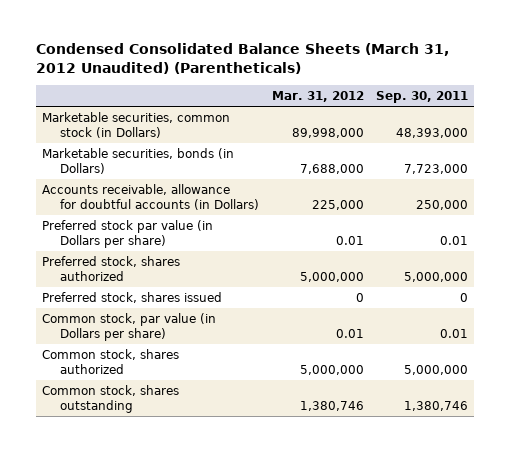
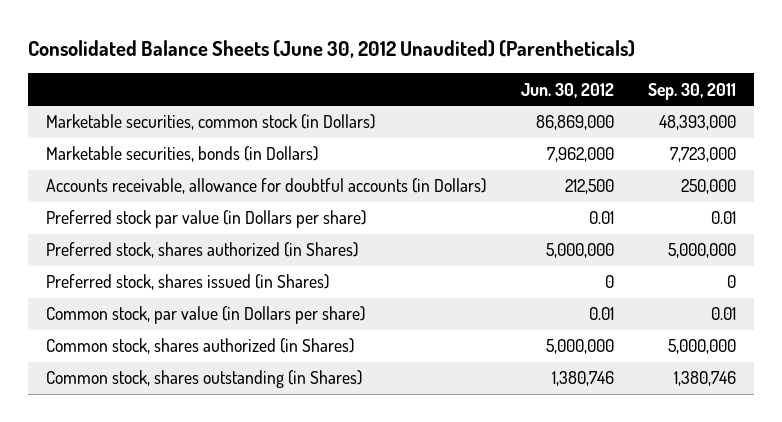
- Condensed Consolidated Balance Sheets (March 31, 2012 Unaudited) (Parentheticals)
+ Consolidated Balance Sheets (June 30, 2012 Unaudited) (Parentheticals)
- | Mar. 31, 2012 | Sep. 30, 2011
+ | Jun. 30, 2012 | Sep. 30, 2011
- Preferred stock, shares authorized | 5,000,000 | 5,000,000
- Preferred stock, shares issued | 0 | 0
+ Preferred stock, shares authorized (in Shares) | 5,000,000 | 5,000,000
+ Preferred stock, shares issued (in Shares) | 0 | 0
- Common stock, shares authorized | 5,000,000 | 5,000,000
- Common stock, shares outstanding | 1,380,746 | 1,380,746
+ Common stock, shares authorized (in Shares) | 5,000,000 | 5,000,000
+ Common stock, shares outstanding (in Shares) | 1,380,746 | 1,380,746

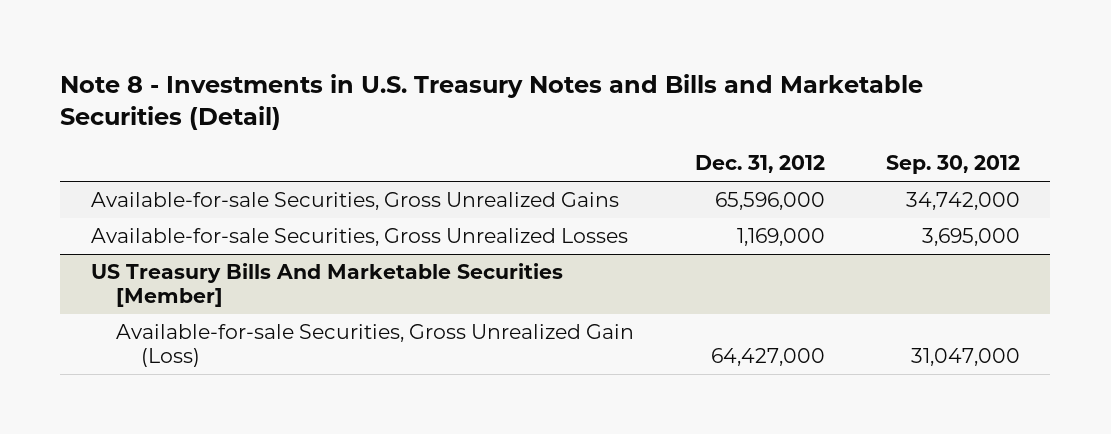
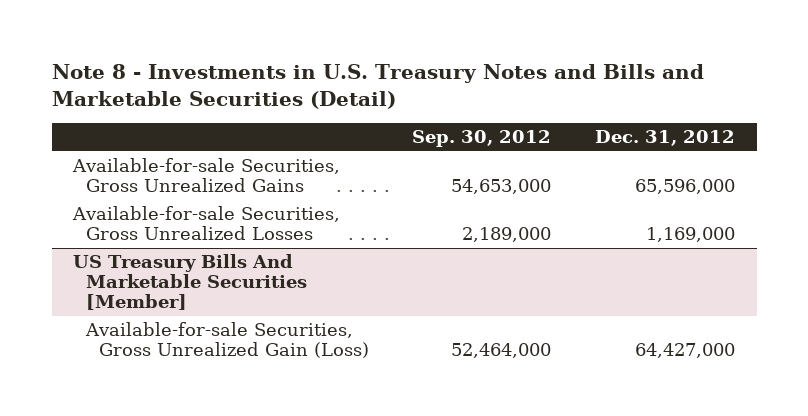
- | Dec. 31, 2012 | Sep. 30, 2012
+ | Sep. 30, 2012 | Dec. 31, 2012
- Available-for-sale Securities, Gross Unrealized Gains | 65,596,000 | 34,742,000
- Available-for-sale Securities, Gross Unrealized Losses | 1,169,000 | 3,695,000
+ Available-for-sale Securities, Gross Unrealized Gains | 54,653,000 | 65,596,000
+ Available-for-sale Securities, Gross Unrealized Losses | 2,189,000 | 1,169,000
@ US Treasury Bills And Marketable Securities [Member]
- Available-for-sale Securities, Gross Unrealized Gain (Loss) | 64,427,000 | 31,047,000
+ Available-for-sale Securities, Gross Unrealized Gain (Loss) | 52,464,000 | 64,427,000

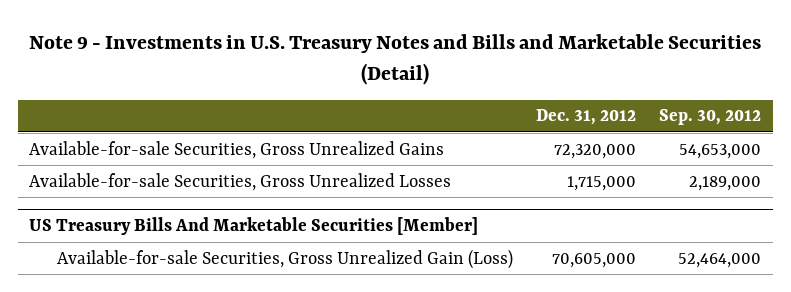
- Note 8 - Investments in U.S. Treasury Notes and Bills and Marketable Securities (Detail)
+ Note 9 - Investments in U.S. Treasury Notes and Bills and Marketable Securities (Detail)
- | Sep. 30, 2012 | Dec. 31, 2012
+ | Dec. 31, 2012 | Sep. 30, 2012
- Available-for-sale Securities, Gross Unrealized Gains | 54,653,000 | 65,596,000
- Available-for-sale Securities, Gross Unrealized Losses | 2,189,000 | 1,169,000
+ Available-for-sale Securities, Gross Unrealized Gains | 72,320,000 | 54,653,000
+ Available-for-sale Securities, Gross Unrealized Losses | 1,715,000 | 2,189,000
@ US Treasury Bills And Marketable Securities [Member]
- Available-for-sale Securities, Gross Unrealized Gain (Loss) | 52,464,000 | 64,427,000
+ Available-for-sale Securities, Gross Unrealized Gain (Loss) | 70,605,000 | 52,464,000

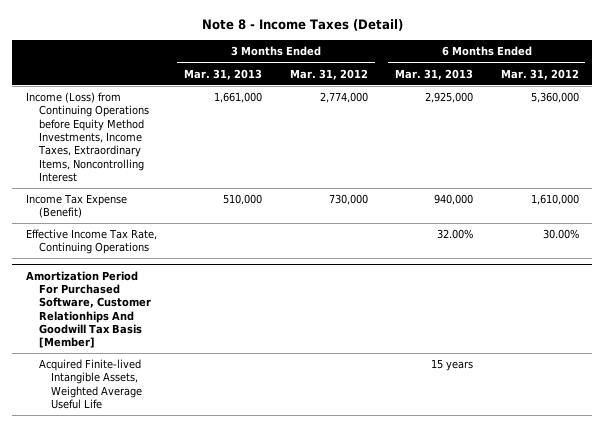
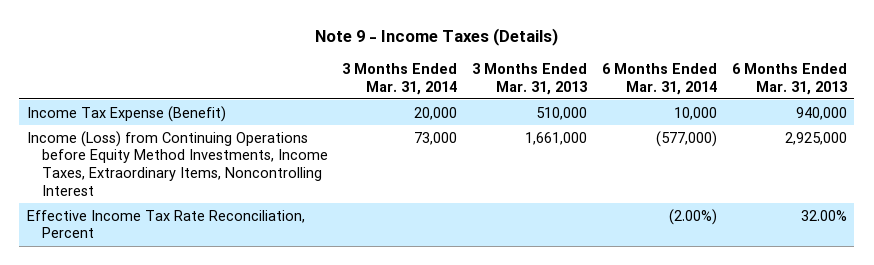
- Note 8 - Income Taxes (Detail)
+ Note 9 - Income Taxes (Details)
- | 3 Months Ended Mar. 31, 2013 | 3 Months Ended Mar. 31, 2012 | 6 Months Ended Mar. 31, 2013 | 6 Months Ended Mar. 31, 2012
+ | 3 Months Ended Mar. 31, 2014 | 3 Months Ended Mar. 31, 2013 | 6 Months Ended Mar. 31, 2014 | 6 Months Ended Mar. 31, 2013
- Effective Income Tax Rate, Continuing Operations | | | 32.00% | 30.00%
- Amortization Period For Purchased Software, Customer Relationhips And Goodwill Tax Basis [Member]
- Acquired Finite-lived Intangible Assets, Weighted Average Useful Life | | | 15 years |
moved down: Income (Loss) from Continuing Operations before Equity Method Investments, Income Taxes, Extraordinary Items, Noncontrolling Interest | 73,000 | 1,661,000 | (577,000) | 2,925,000
+ Effective Income Tax Rate Reconciliation, Percent | | | (2.00%) | 32.00%

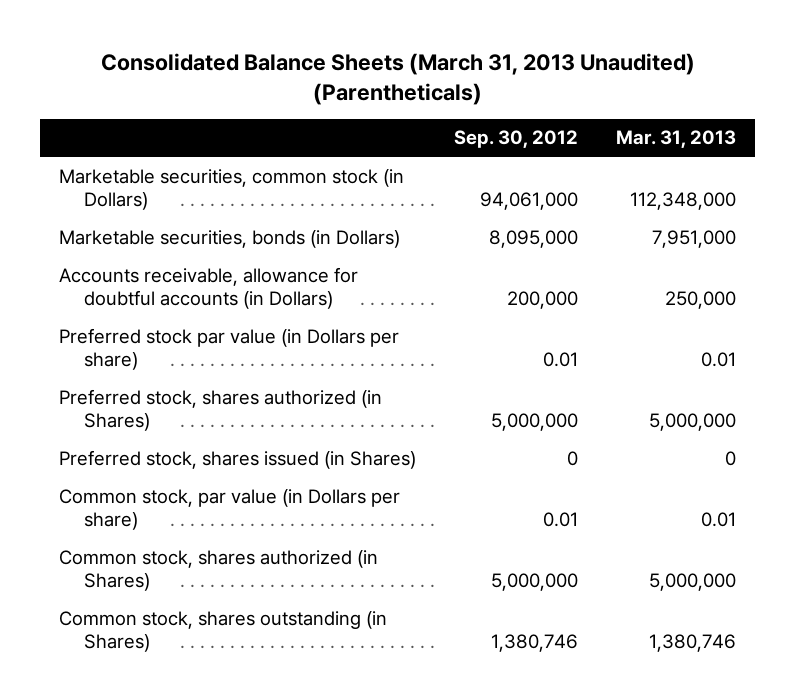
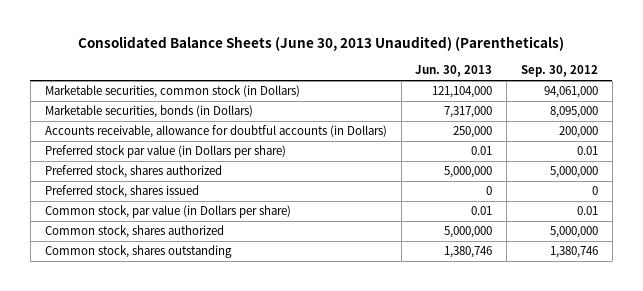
- Consolidated Balance Sheets (March 31, 2013 Unaudited) (Parentheticals)
+ Consolidated Balance Sheets (June 30, 2013 Unaudited) (Parentheticals)
- | Sep. 30, 2012 | Mar. 31, 2013
+ | Jun. 30, 2013 | Sep. 30, 2012
- Preferred stock, shares authorized (in Shares) | 5,000,000 | 5,000,000
- Preferred stock, shares issued (in Shares) | 0 | 0
+ Preferred stock, shares authorized | 5,000,000 | 5,000,000
+ Preferred stock, shares issued | 0 | 0
- Common stock, shares authorized (in Shares) | 5,000,000 | 5,000,000
- Common stock, shares outstanding (in Shares) | 1,380,746 | 1,380,746
+ Common stock, shares authorized | 5,000,000 | 5,000,000
+ Common stock, shares outstanding | 1,380,746 | 1,380,746

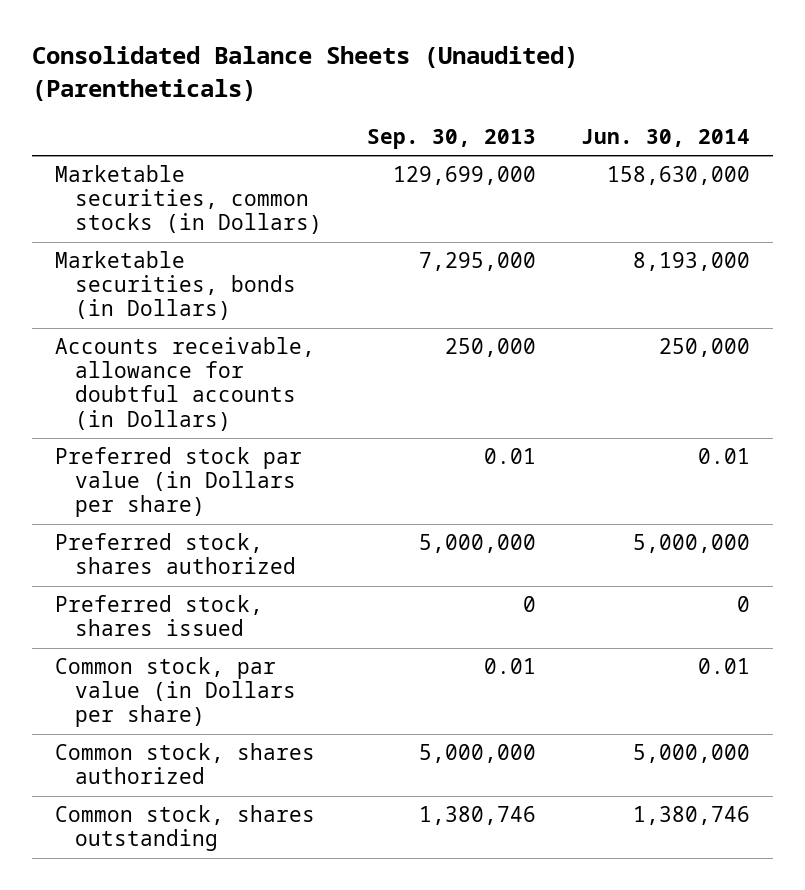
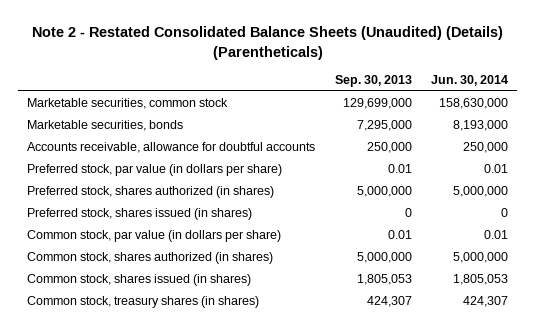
- Consolidated Balance Sheets (Unaudited) (Parentheticals)
+ Note 2 - Restated Consolidated Balance Sheets (Unaudited) (Details) (Parentheticals)
- Marketable securities, common stocks (in Dollars) | 129,699,000 | 158,630,000
- Marketable securities, bonds (in Dollars) | 7,295,000 | 8,193,000
- Accounts receivable, allowance for doubtful accounts (in Dollars) | 250,000 | 250,000
- Preferred stock par value (in Dollars per share) | 0.01 | 0.01
- Preferred stock, shares authorized | 5,000,000 | 5,000,000
- Preferred stock, shares issued | 0 | 0
- Common stock, par value (in Dollars per share) | 0.01 | 0.01
- Common stock, shares authorized | 5,000,000 | 5,000,000
- Common stock, shares outstanding | 1,380,746 | 1,380,746
+ Marketable securities, common stock | 129,699,000 | 158,630,000
+ Marketable securities, bonds | 7,295,000 | 8,193,000
+ Accounts receivable, allowance for doubtful accounts | 250,000 | 250,000
+ Preferred stock, par value (in dollars per share) | 0.01 | 0.01
+ Preferred stock, shares authorized (in shares) | 5,000,000 | 5,000,000
+ Preferred stock, shares issued (in shares) | 0 | 0
+ Common stock, par value (in dollars per share) | 0.01 | 0.01
+ Common stock, shares authorized (in shares) | 5,000,000 | 5,000,000
+ Common stock, shares issued (in shares) | 1,805,053 | 1,805,053
+ Common stock, treasury shares (in shares) | 424,307 | 424,307

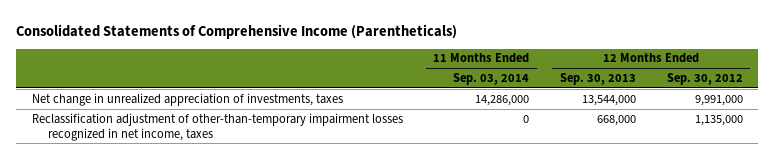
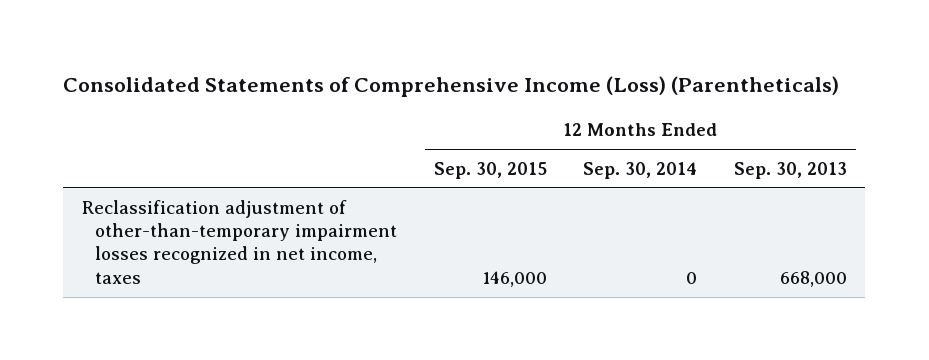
- Consolidated Statements of Comprehensive Income (Parentheticals)
+ Consolidated Statements of Comprehensive Income (Loss) (Parentheticals)
- | 11 Months Ended Sep. 03, 2014 | 12 Months Ended Sep. 30, 2013 | 12 Months Ended Sep. 30, 2012
+ | 12 Months Ended Sep. 30, 2015 | 12 Months Ended Sep. 30, 2014 | 12 Months Ended Sep. 30, 2013
- Net change in unrealized appreciation of investments, taxes | 14,286,000 | 13,544,000 | 9,991,000

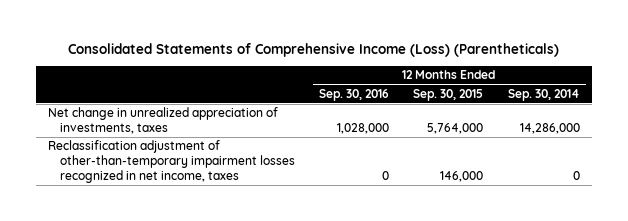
- | 12 Months Ended Sep. 30, 2015 | 12 Months Ended Sep. 30, 2014 | 12 Months Ended Sep. 30, 2013
+ | 12 Months Ended Sep. 30, 2016 | 12 Months Ended Sep. 30, 2015 | 12 Months Ended Sep. 30, 2014
+ Net change in unrealized appreciation of investments, taxes | 1,028,000 | 5,764,000 | 14,286,000

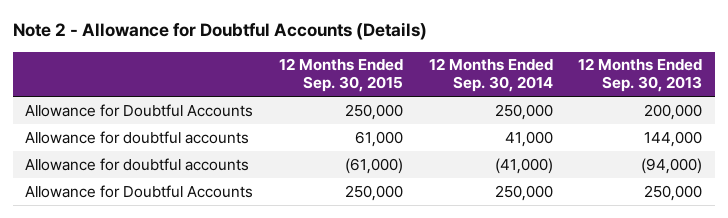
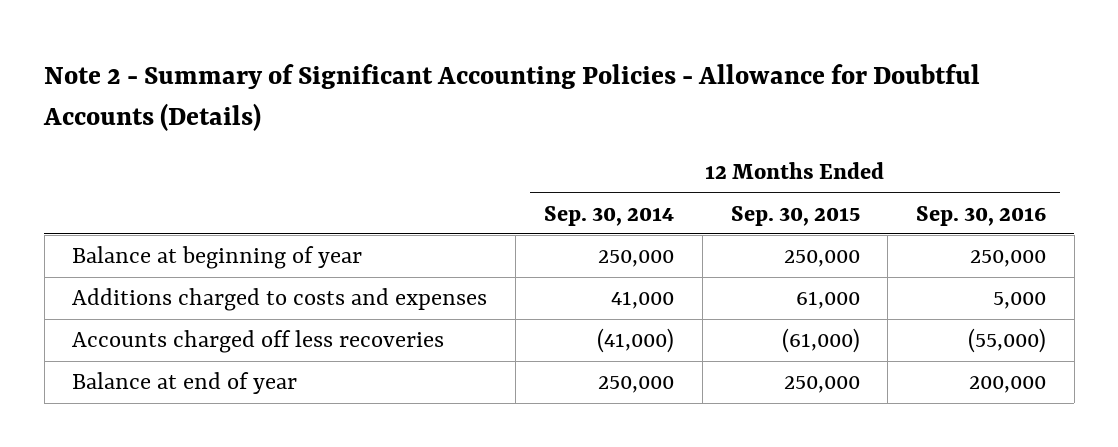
- Note 2 - Allowance for Doubtful Accounts (Details)
+ Note 2 - Summary of Significant Accounting Policies - Allowance for Doubtful Accounts (Details)
- | 12 Months Ended Sep. 30, 2015 | 12 Months Ended Sep. 30, 2014 | 12 Months Ended Sep. 30, 2013
+ | 12 Months Ended Sep. 30, 2014 | 12 Months Ended Sep. 30, 2015 | 12 Months Ended Sep. 30, 2016
- Allowance for Doubtful Accounts | 250,000 | 250,000 | 200,000
- Allowance for doubtful accounts | 61,000 | 41,000 | 144,000
- Allowance for doubtful accounts | (61,000) | (41,000) | (94,000)
- Allowance for Doubtful Accounts | 250,000 | 250,000 | 250,000
+ Balance at beginning of year | 250,000 | 250,000 | 250,000
+ Additions charged to costs and expenses | 41,000 | 61,000 | 5,000
+ Accounts charged off less recoveries | (41,000) | (61,000) | (55,000)
+ Balance at end of year | 250,000 | 250,000 | 200,000

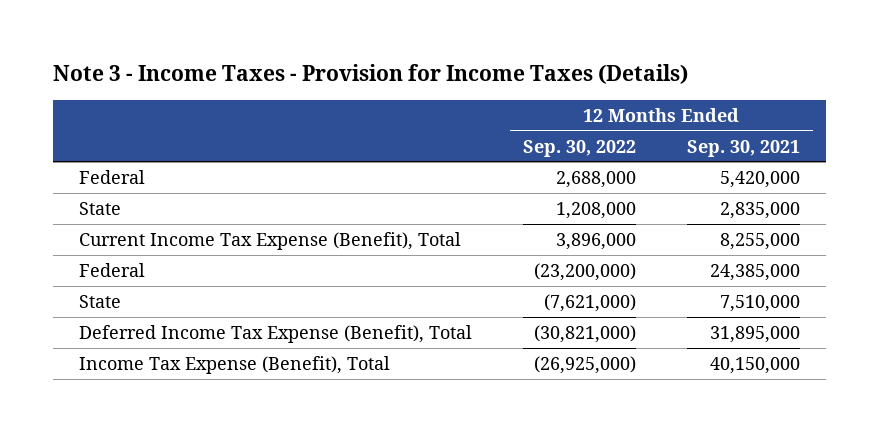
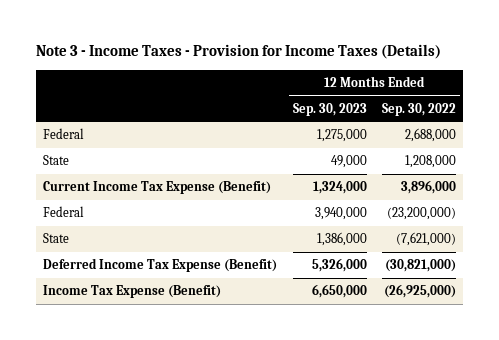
- | 12 Months Ended Sep. 30, 2022 | 12 Months Ended Sep. 30, 2021
+ | 12 Months Ended Sep. 30, 2023 | 12 Months Ended Sep. 30, 2022
- Current Income Tax Expense (Benefit), Total | 3,896,000 | 8,255,000
+ Current Income Tax Expense (Benefit) | 1,324,000 | 3,896,000
- Deferred Income Tax Expense (Benefit), Total | (30,821,000) | 31,895,000
- Income Tax Expense (Benefit), Total | (26,925,000) | 40,150,000
+ Deferred Income Tax Expense (Benefit) | 5,326,000 | (30,821,000)
+ Income Tax Expense (Benefit) | 6,650,000 | (26,925,000)

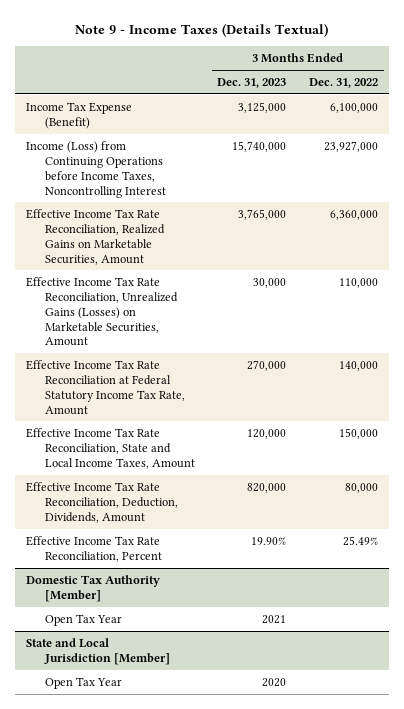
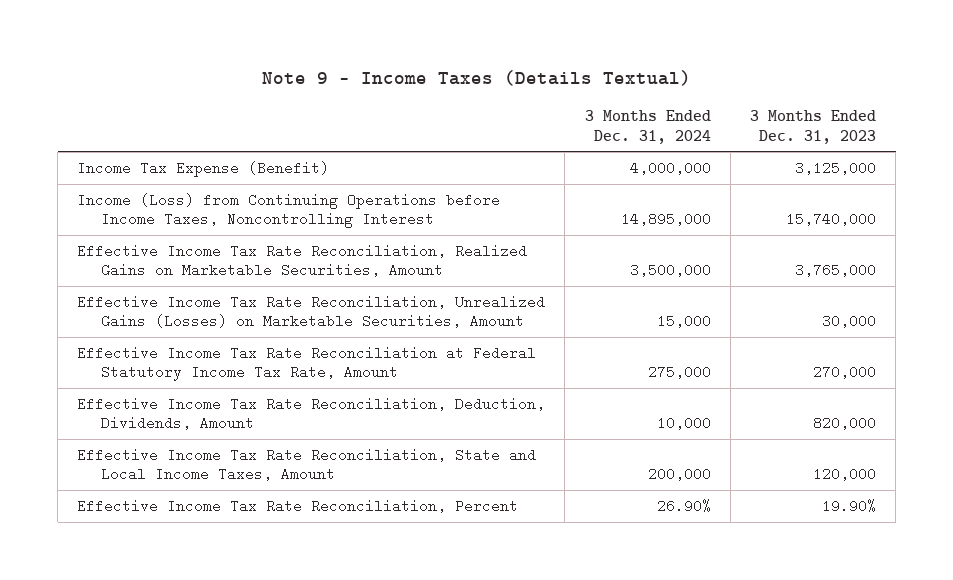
- | 3 Months Ended Dec. 31, 2023 | 3 Months Ended Dec. 31, 2022
+ | 3 Months Ended Dec. 31, 2024 | 3 Months Ended Dec. 31, 2023
moved down: Effective Income Tax Rate Reconciliation, State and Local Income Taxes, Amount | 200,000 | 120,000
- Domestic Tax Authority [Member]
- Open Tax Year | 2021 |
- State and Local Jurisdiction [Member]
- Open Tax Year | 2020 |

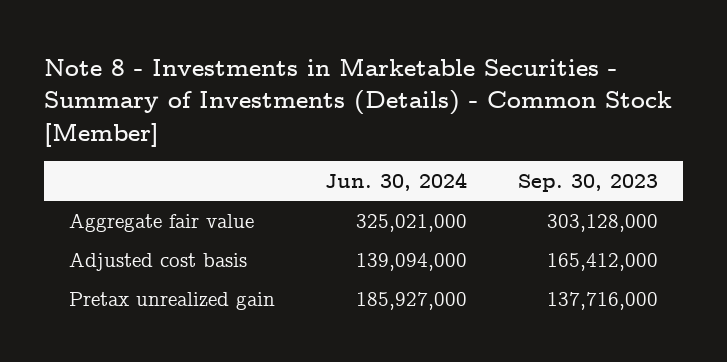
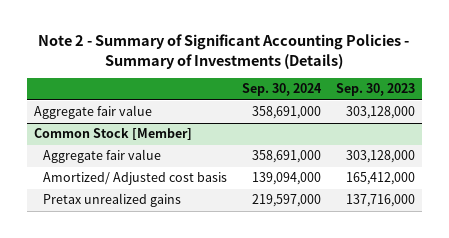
- Note 8 - Investments in Marketable Securities - Summary of Investments (Details) - Common Stock [Member]
+ Note 2 - Summary of Significant Accounting Policies - Summary of Investments (Details)
- | Jun. 30, 2024 | Sep. 30, 2023
+ | Sep. 30, 2024 | Sep. 30, 2023
- Adjusted cost basis | 139,094,000 | 165,412,000
- Pretax unrealized gain | 185,927,000 | 137,716,000
+ Common Stock [Member]
+ Aggregate fair value | 358,691,000 | 303,128,000
+ Amortized/ Adjusted cost basis | 139,094,000 | 165,412,000
+ Pretax unrealized gains | 219,597,000 | 137,716,000

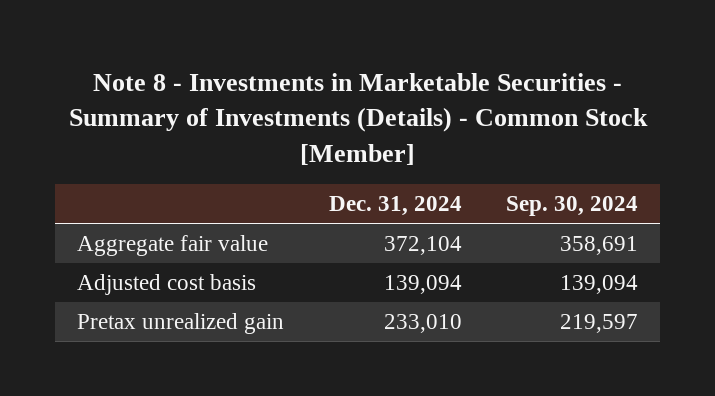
- Note 2 - Summary of Significant Accounting Policies - Summary of Investments (Details)
+ Note 8 - Investments in Marketable Securities - Summary of Investments (Details) - Common Stock [Member]
- | Sep. 30, 2024 | Sep. 30, 2023
+ | Dec. 31, 2024 | Sep. 30, 2024
- Aggregate fair value | 358,691,000 | 303,128,000
- Common Stock [Member]
- Aggregate fair value | 358,691,000 | 303,128,000
- Amortized/ Adjusted cost basis | 139,094,000 | 165,412,000
- Pretax unrealized gains | 219,597,000 | 137,716,000
+ Aggregate fair value | 372,104 | 358,691
+ Adjusted cost basis | 139,094 | 139,094
+ Pretax unrealized gain | 233,010 | 219,597

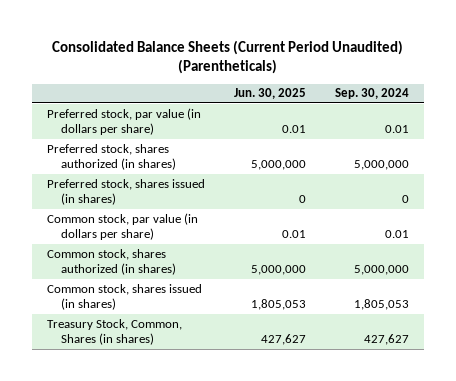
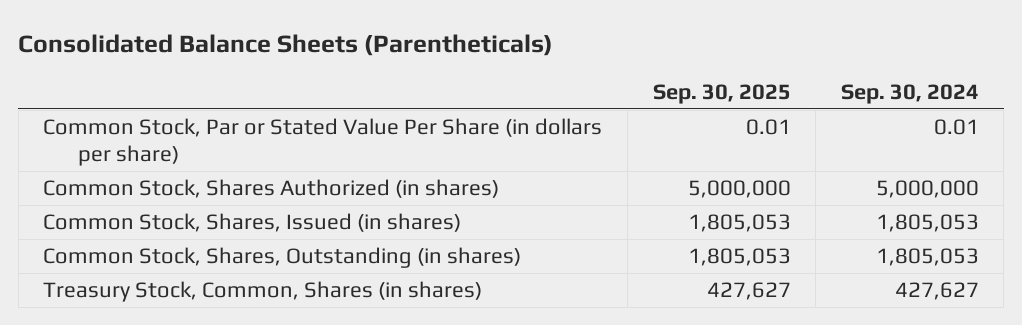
- Consolidated Balance Sheets (Current Period Unaudited) (Parentheticals)
+ Consolidated Balance Sheets (Parentheticals)
- | Jun. 30, 2025 | Sep. 30, 2024
+ | Sep. 30, 2025 | Sep. 30, 2024
- Preferred stock, par value (in dollars per share) | 0.01 | 0.01
- Preferred stock, shares authorized (in shares) | 5,000,000 | 5,000,000
- Preferred stock, shares issued (in shares) | 0 | 0
- Common stock, par value (in dollars per share) | 0.01 | 0.01
- Common stock, shares authorized (in shares) | 5,000,000 | 5,000,000
- Common stock, shares issued (in shares) | 1,805,053 | 1,805,053
+ Common Stock, Par or Stated Value Per Share (in dollars per share) | 0.01 | 0.01
+ Common Stock, Shares Authorized (in shares) | 5,000,000 | 5,000,000
+ Common Stock, Shares, Issued (in shares) | 1,805,053 | 1,805,053
+ Common Stock, Shares, Outstanding (in shares) | 1,805,053 | 1,805,053

